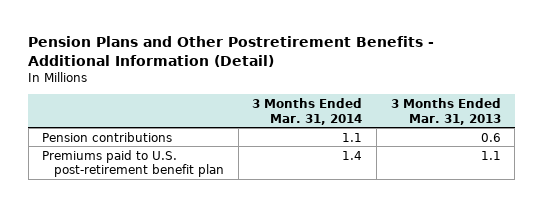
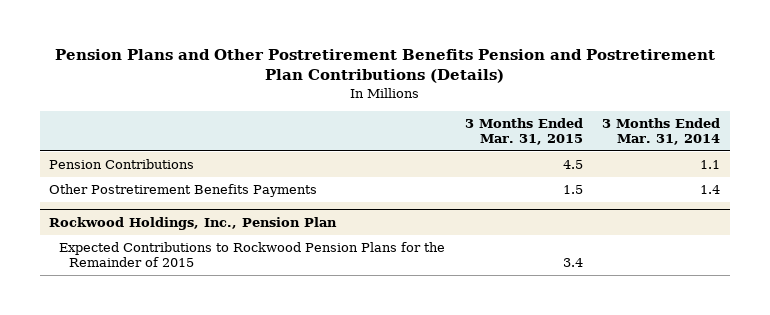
- Pension Plans and Other Postretirement Benefits - Additional Information (Detail)
+ Pension Plans and Other Postretirement Benefits Pension and Postretirement Plan Contributions (Details)
- | 3 Months Ended Mar. 31, 2014 | 3 Months Ended Mar. 31, 2013
+ | 3 Months Ended Mar. 31, 2015 | 3 Months Ended Mar. 31, 2014
- Pension contributions | 1.1 | 0.6
- Premiums paid to U.S. post-retirement benefit plan | 1.4 | 1.1
+ Pension Contributions | 4.5 | 1.1
+ Other Postretirement Benefits Payments | 1.5 | 1.4
+ Rockwood Holdings, Inc., Pension Plan
+ Expected Contributions to Rockwood Pension Plans for the Remainder of 2015 | 3.4 |

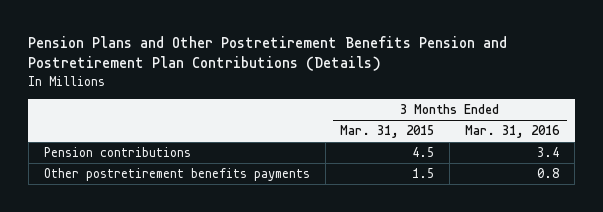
- | 3 Months Ended Mar. 31, 2015 | 3 Months Ended Mar. 31, 2014
+ | 3 Months Ended Mar. 31, 2015 | 3 Months Ended Mar. 31, 2016
- Pension Contributions | 4.5 | 1.1
- Other Postretirement Benefits Payments | 1.5 | 1.4
- Rockwood Holdings, Inc., Pension Plan
- Expected Contributions to Rockwood Pension Plans for the Remainder of 2015 | 3.4 |
+ Pension contributions | 4.5 | 3.4
+ Other postretirement benefits payments | 1.5 | 0.8

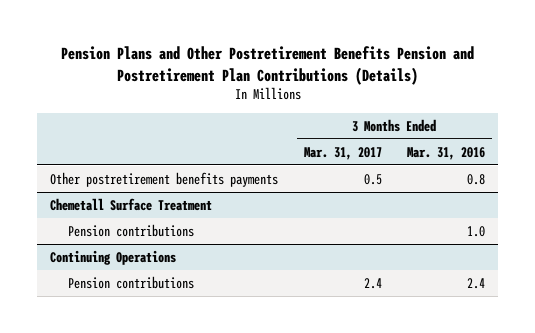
- | 3 Months Ended Mar. 31, 2015 | 3 Months Ended Mar. 31, 2016
+ | 3 Months Ended Mar. 31, 2017 | 3 Months Ended Mar. 31, 2016
- Pension contributions | 4.5 | 3.4
+ Chemetall Surface Treatment
+ Pension contributions | | 1.0
+ Continuing Operations
+ Pension contributions | 2.4 | 2.4

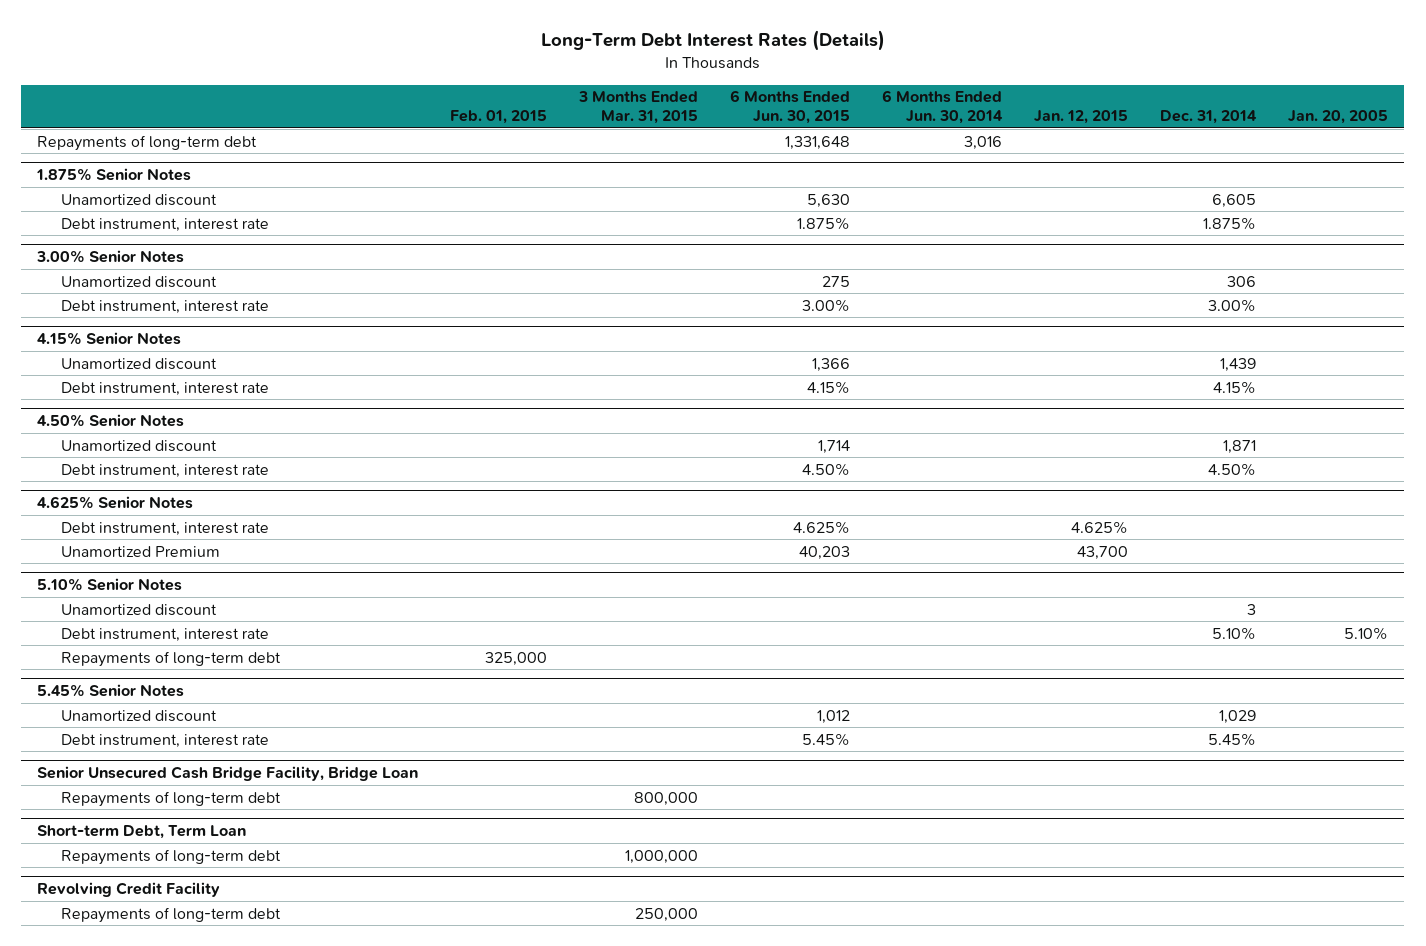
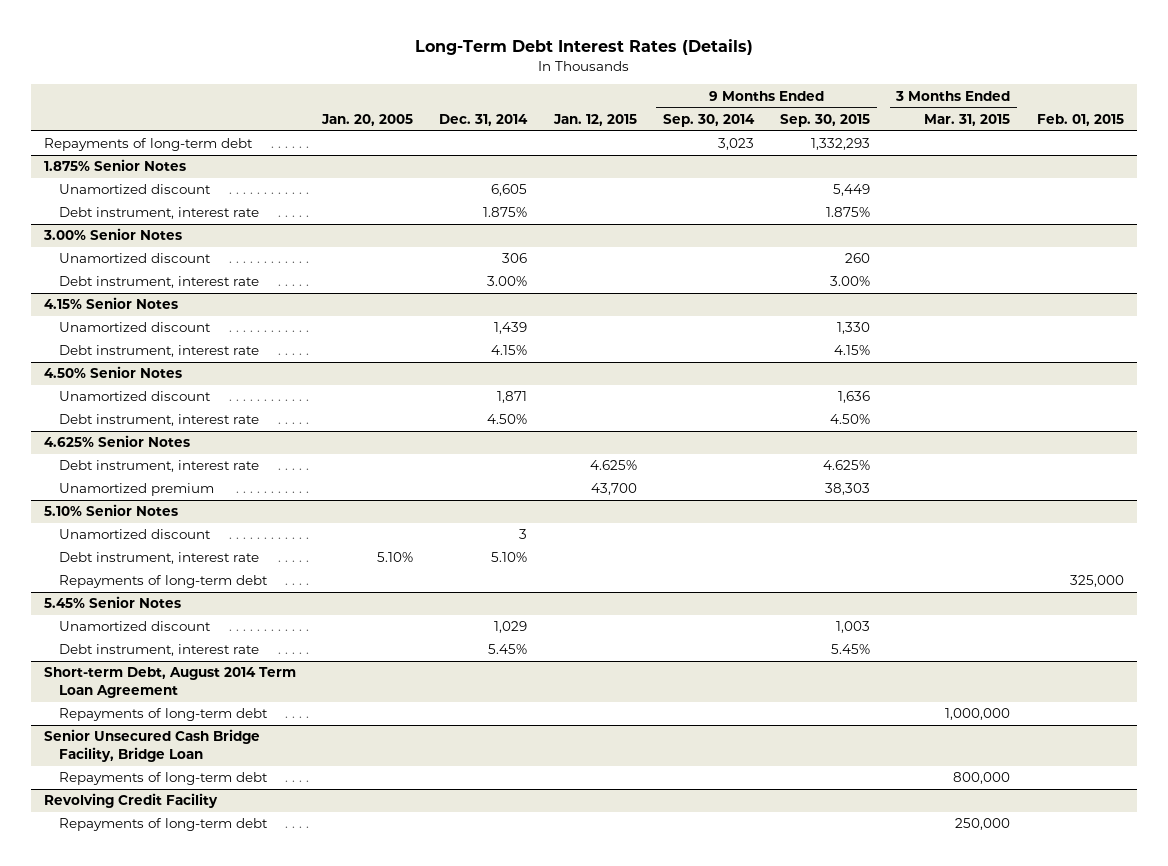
- | Feb. 01, 2015 | 3 Months Ended Mar. 31, 2015 | 6 Months Ended Jun. 30, 2015 | 6 Months Ended Jun. 30, 2014 | Jan. 12, 2015 | Dec. 31, 2014 | Jan. 20, 2005
+ | Jan. 20, 2005 | Dec. 31, 2014 | Jan. 12, 2015 | 9 Months Ended Sep. 30, 2014 | 9 Months Ended Sep. 30, 2015 | 3 Months Ended Mar. 31, 2015 | Feb. 01, 2015
@ 4.625% Senior Notes
- Unamortized Premium | | | 40,203 | | 43,700 | |
+ Unamortized premium | | | 43,700 | | 38,303 | |
+ Short-term Debt, August 2014 Term Loan Agreement
+ Repayments of long-term debt | | | | | | 1,000,000 |
- Short-term Debt, Term Loan
- Repayments of long-term debt | | 1,000,000 | | | | |

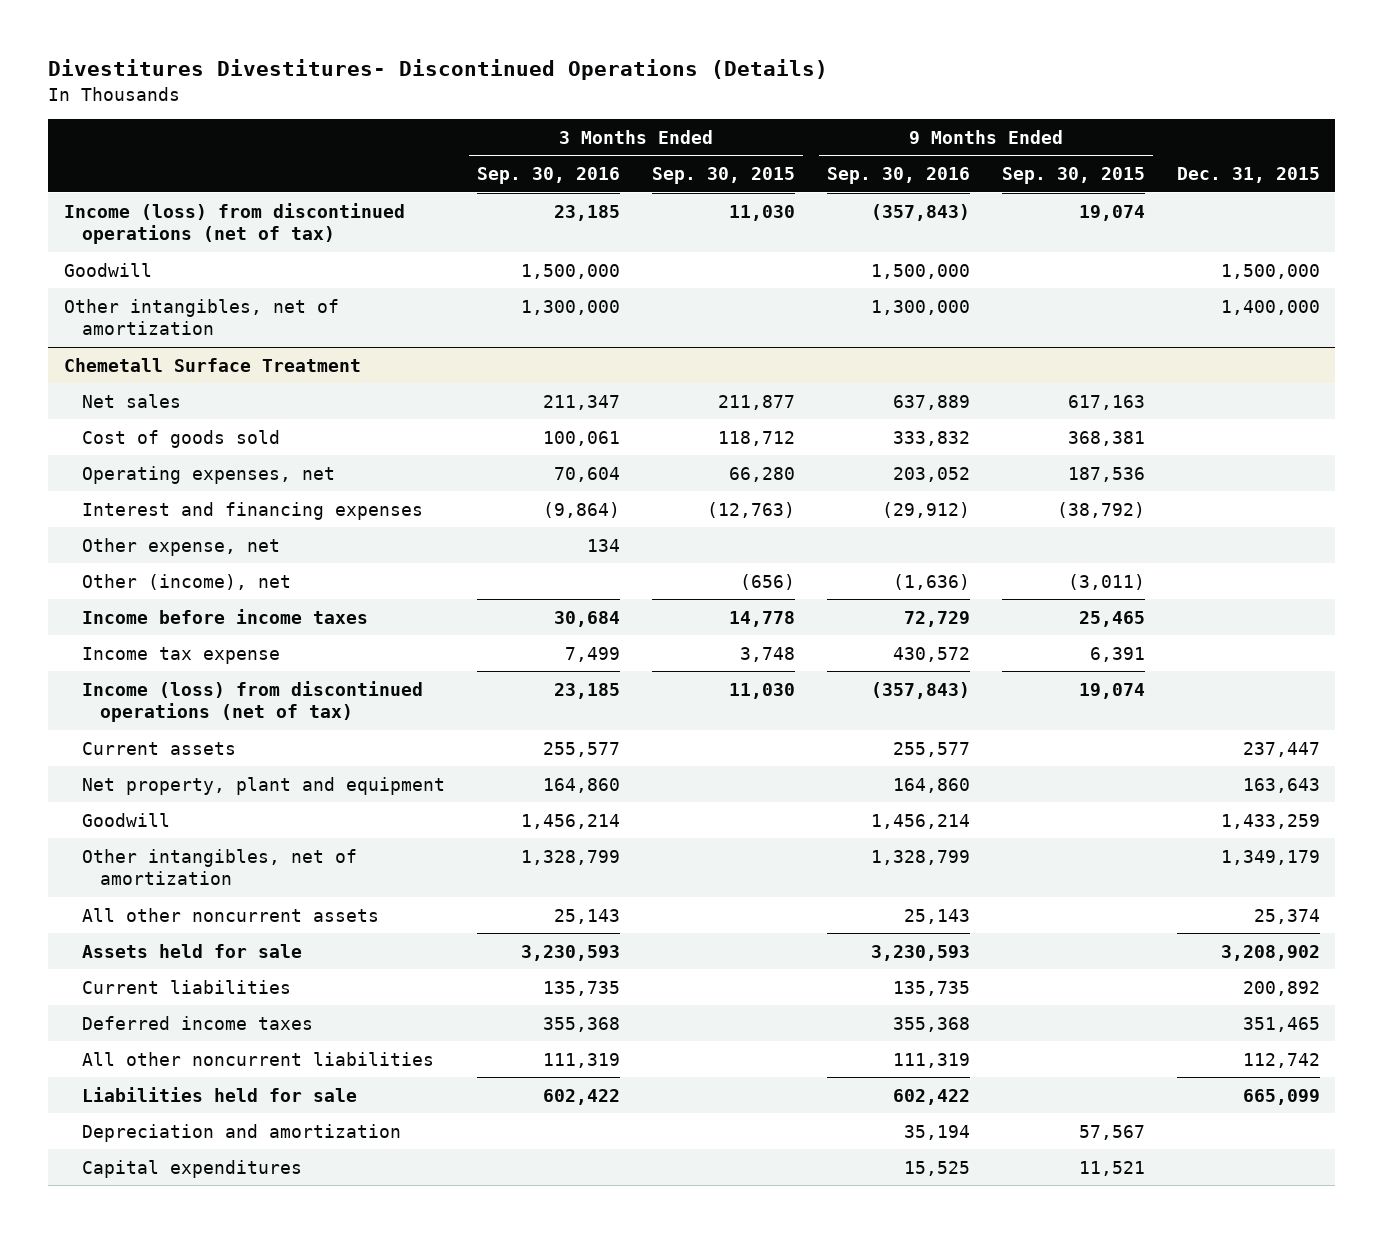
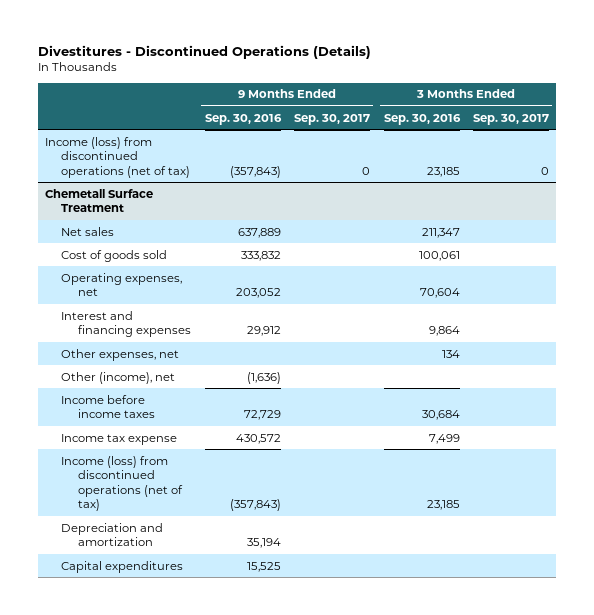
- Divestitures Divestitures- Discontinued Operations (Details)
+ Divestitures - Discontinued Operations (Details)
- | 3 Months Ended Sep. 30, 2016 | 3 Months Ended Sep. 30, 2015 | 9 Months Ended Sep. 30, 2016 | 9 Months Ended Sep. 30, 2015 | Dec. 31, 2015
+ | 9 Months Ended Sep. 30, 2016 | 9 Months Ended Sep. 30, 2017 | 3 Months Ended Sep. 30, 2016 | 3 Months Ended Sep. 30, 2017
- Goodwill | 1,500,000 | | 1,500,000 | | 1,500,000
- Other intangibles, net of amortization | 1,300,000 | | 1,300,000 | | 1,400,000
@ Chemetall Surface Treatment
- Interest and financing expenses | (9,864) | (12,763) | (29,912) | (38,792) |
- Other expense, net | 134 | | | |
+ Interest and financing expenses | 29,912 | | 9,864 |
+ Other expenses, net | | | 134 |
- Current assets | 255,577 | | 255,577 | | 237,447
- Net property, plant and equipment | 164,860 | | 164,860 | | 163,643
- Goodwill | 1,456,214 | | 1,456,214 | | 1,433,259
- Other intangibles, net of amortization | 1,328,799 | | 1,328,799 | | 1,349,179
- All other noncurrent assets | 25,143 | | 25,143 | | 25,374
- Assets held for sale | 3,230,593 | | 3,230,593 | | 3,208,902
- Current liabilities | 135,735 | | 135,735 | | 200,892
- Deferred income taxes | 355,368 | | 355,368 | | 351,465
- All other noncurrent liabilities | 111,319 | | 111,319 | | 112,742
- Liabilities held for sale | 602,422 | | 602,422 | | 665,099

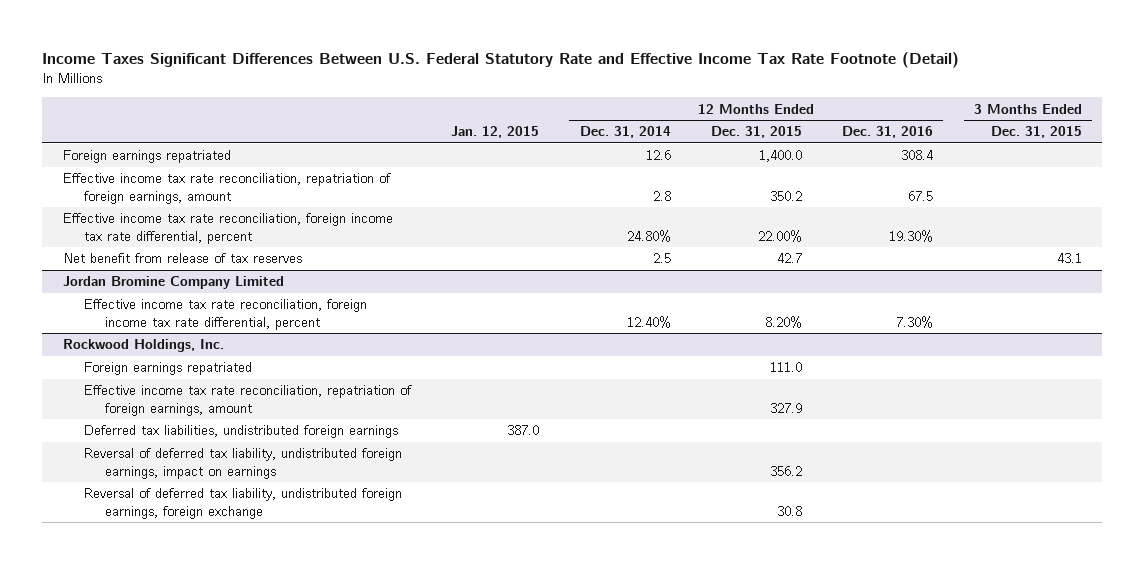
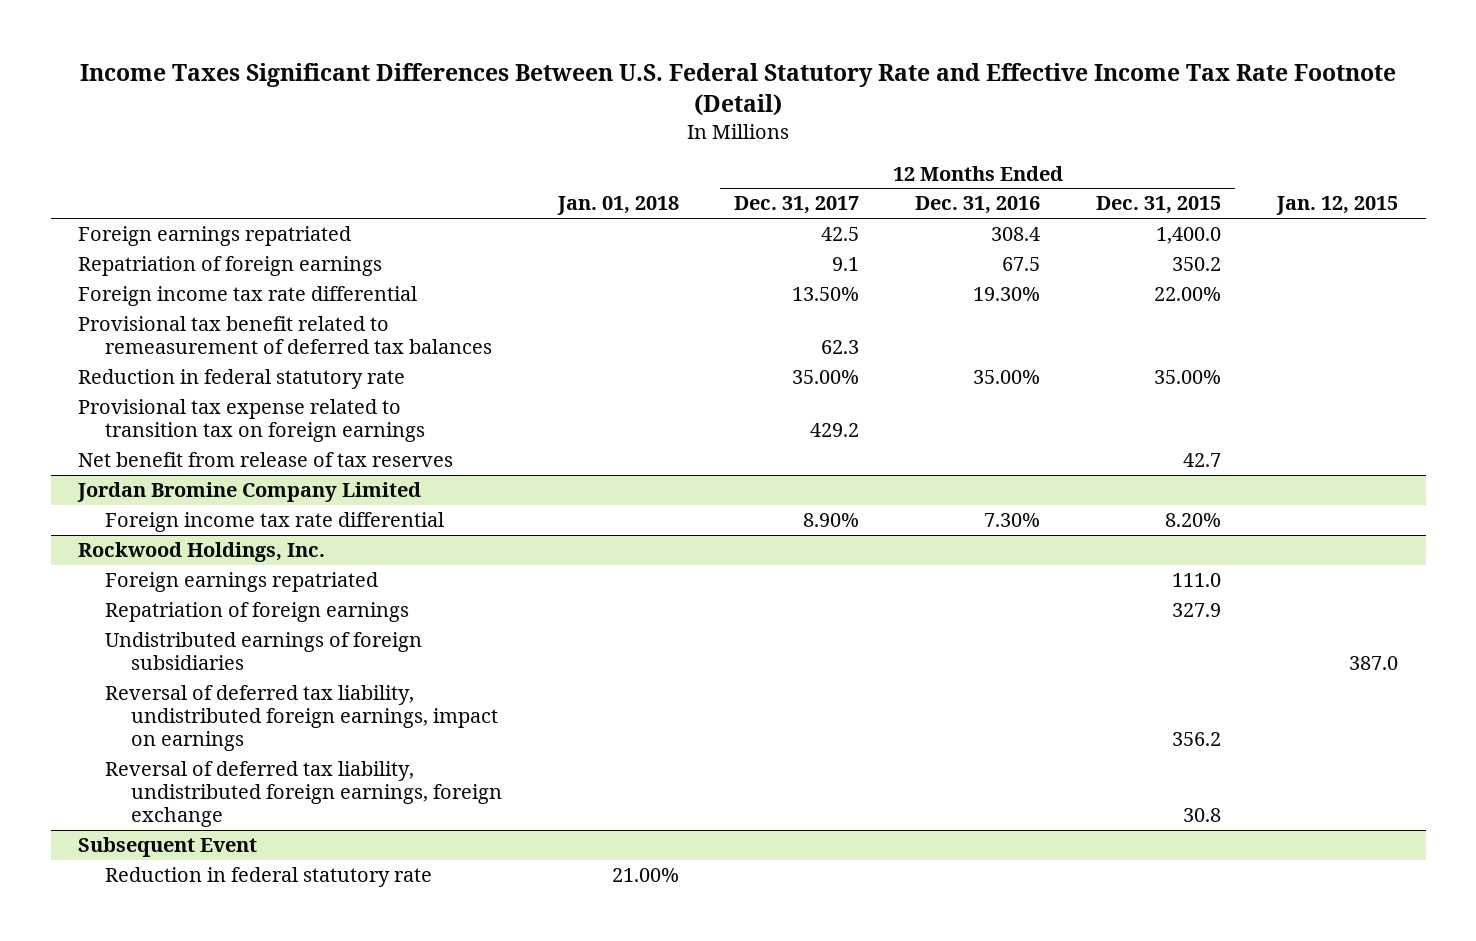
- | Jan. 12, 2015 | 12 Months Ended Dec. 31, 2014 | 12 Months Ended Dec. 31, 2015 | 12 Months Ended Dec. 31, 2016 | 3 Months Ended Dec. 31, 2015
+ | Jan. 01, 2018 | 12 Months Ended Dec. 31, 2017 | 12 Months Ended Dec. 31, 2016 | 12 Months Ended Dec. 31, 2015 | Jan. 12, 2015
- Effective income tax rate reconciliation, repatriation of foreign earnings, amount | | 2.8 | 350.2 | 67.5 |
- Effective income tax rate reconciliation, foreign income tax rate differential, percent | | 24.80% | 22.00% | 19.30% |
+ Repatriation of foreign earnings | | 9.1 | 67.5 | 350.2 |
+ Foreign income tax rate differential | | 13.50% | 19.30% | 22.00% |
+ Provisional tax benefit related to remeasurement of deferred tax balances | | 62.3 | | |
+ Reduction in federal statutory rate | | 35.00% | 35.00% | 35.00% |
+ Provisional tax expense related to transition tax on foreign earnings | | 429.2 | | |
@ Jordan Bromine Company Limited
- Effective income tax rate reconciliation, foreign income tax rate differential, percent | | 12.40% | 8.20% | 7.30% |
+ Foreign income tax rate differential | | 8.90% | 7.30% | 8.20% |
@ Rockwood Holdings, Inc.
- Effective income tax rate reconciliation, repatriation of foreign earnings, amount | | | 327.9 | |
- Deferred tax liabilities, undistributed foreign earnings | 387.0 | | | |
+ Repatriation of foreign earnings | | | | 327.9 |
+ Undistributed earnings of foreign subsidiaries | | | | | 387.0
+ Subsequent Event
+ Reduction in federal statutory rate | 21.00% | | | |

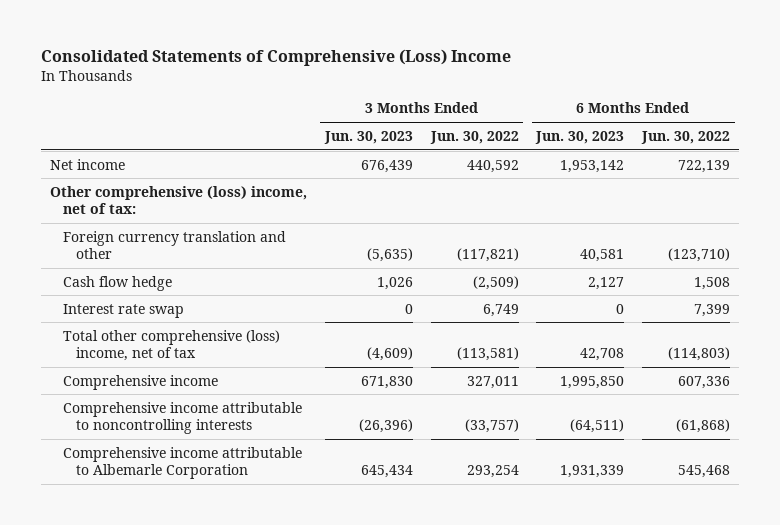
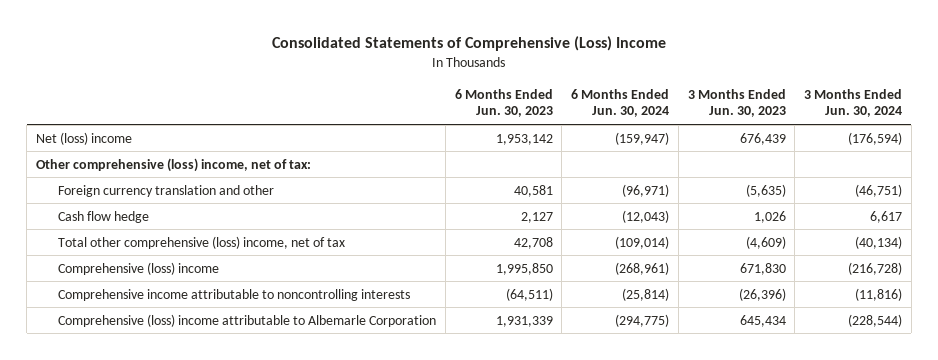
- | 3 Months Ended Jun. 30, 2023 | 3 Months Ended Jun. 30, 2022 | 6 Months Ended Jun. 30, 2023 | 6 Months Ended Jun. 30, 2022
+ | 6 Months Ended Jun. 30, 2023 | 6 Months Ended Jun. 30, 2024 | 3 Months Ended Jun. 30, 2023 | 3 Months Ended Jun. 30, 2024
- Net income | 676,439 | 440,592 | 1,953,142 | 722,139
+ Net (loss) income | 1,953,142 | (159,947) | 676,439 | (176,594)
- Interest rate swap | 0 | 6,749 | 0 | 7,399
- Comprehensive income | 671,830 | 327,011 | 1,995,850 | 607,336
+ Comprehensive (loss) income | 1,995,850 | (268,961) | 671,830 | (216,728)
- Comprehensive income attributable to Albemarle Corporation | 645,434 | 293,254 | 1,931,339 | 545,468
+ Comprehensive (loss) income attributable to Albemarle Corporation | 1,931,339 | (294,775) | 645,434 | (228,544)

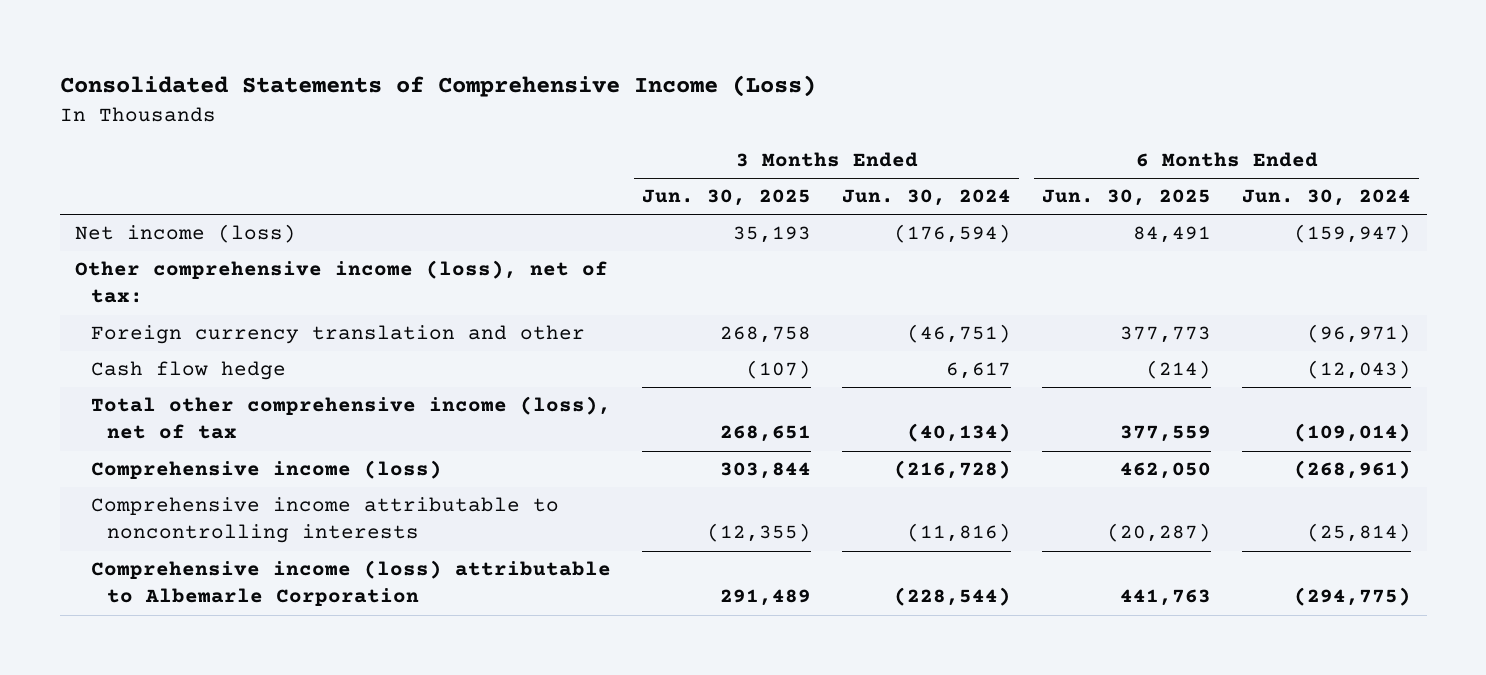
- Consolidated Statements of Comprehensive (Loss) Income
+ Consolidated Statements of Comprehensive Income (Loss)
- | 6 Months Ended Jun. 30, 2023 | 6 Months Ended Jun. 30, 2024 | 3 Months Ended Jun. 30, 2023 | 3 Months Ended Jun. 30, 2024
+ | 3 Months Ended Jun. 30, 2025 | 3 Months Ended Jun. 30, 2024 | 6 Months Ended Jun. 30, 2025 | 6 Months Ended Jun. 30, 2024
- Net (loss) income | 1,953,142 | (159,947) | 676,439 | (176,594)
- Other comprehensive (loss) income, net of tax:
+ Net income (loss) | 35,193 | (176,594) | 84,491 | (159,947)
+ Other comprehensive income (loss), net of tax:
- Total other comprehensive (loss) income, net of tax | 42,708 | (109,014) | (4,609) | (40,134)
- Comprehensive (loss) income | 1,995,850 | (268,961) | 671,830 | (216,728)
+ Total other comprehensive income (loss), net of tax | 268,651 | (40,134) | 377,559 | (109,014)
+ Comprehensive income (loss) | 303,844 | (216,728) | 462,050 | (268,961)
- Comprehensive (loss) income attributable to Albemarle Corporation | 1,931,339 | (294,775) | 645,434 | (228,544)
+ Comprehensive income (loss) attributable to Albemarle Corporation | 291,489 | (228,544) | 441,763 | (294,775)

